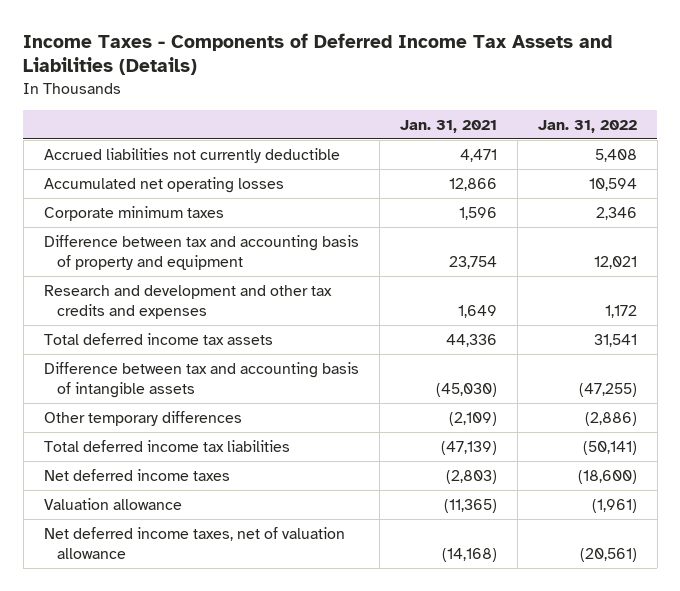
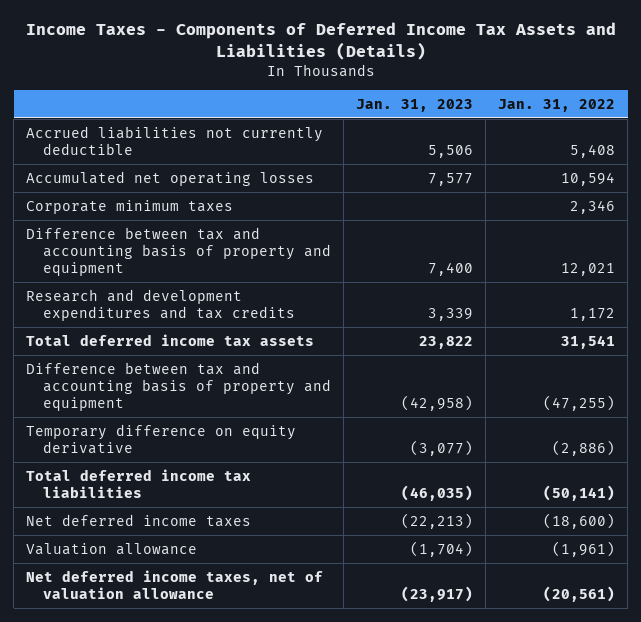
- | Jan. 31, 2021 | Jan. 31, 2022
+ | Jan. 31, 2023 | Jan. 31, 2022
- Research and development and other tax credits and expenses | 1,649 | 1,172
+ Research and development expenditures and tax credits | 3,339 | 1,172
- Difference between tax and accounting basis of intangible assets | (45,030) | (47,255)
- Other temporary differences | (2,109) | (2,886)
+ Difference between tax and accounting basis of property and equipment | (42,958) | (47,255)
+ Temporary difference on equity derivative | (3,077) | (2,886)

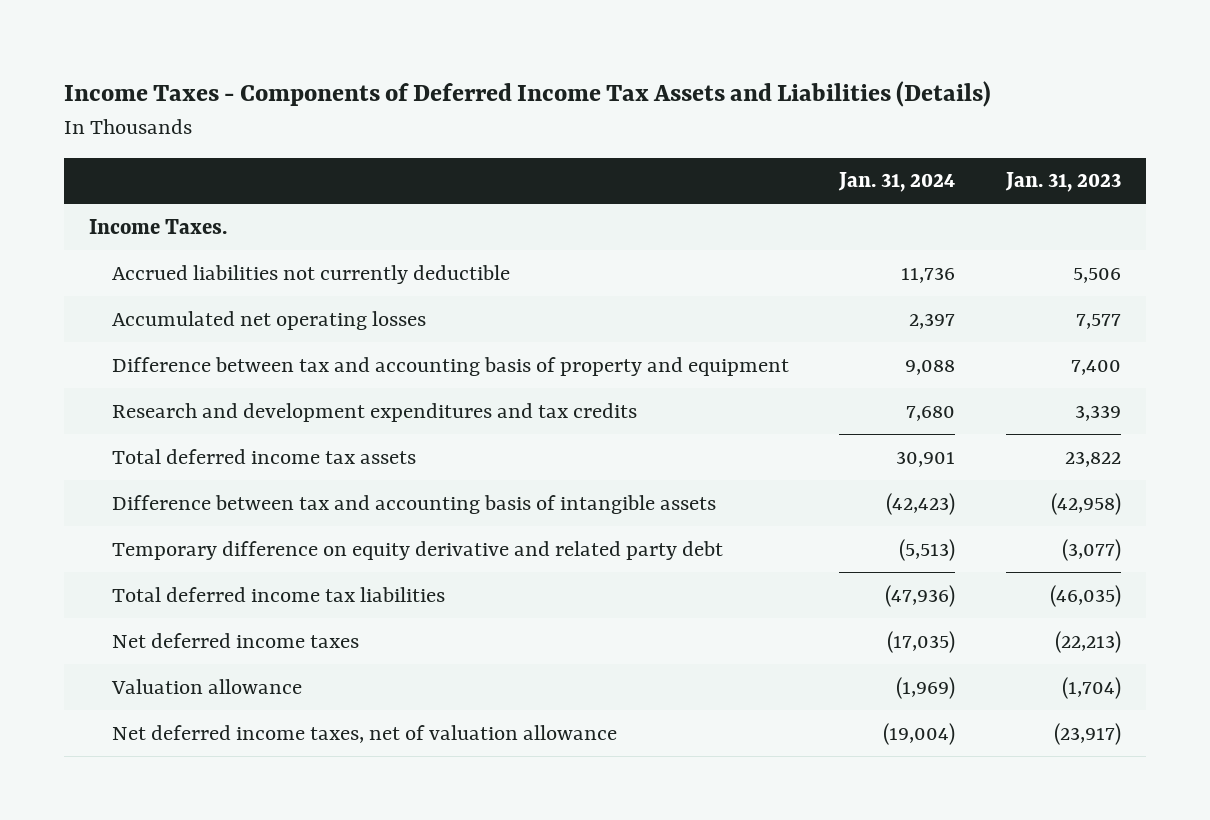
- | Jan. 31, 2023 | Jan. 31, 2022
+ | Jan. 31, 2024 | Jan. 31, 2023
+ Income Taxes.
- Corporate minimum taxes | | 2,346
- Difference between tax and accounting basis of property and equipment | (42,958) | (47,255)
- Temporary difference on equity derivative | (3,077) | (2,886)
+ Difference between tax and accounting basis of intangible assets | (42,423) | (42,958)
+ Temporary difference on equity derivative and related party debt | (5,513) | (3,077)

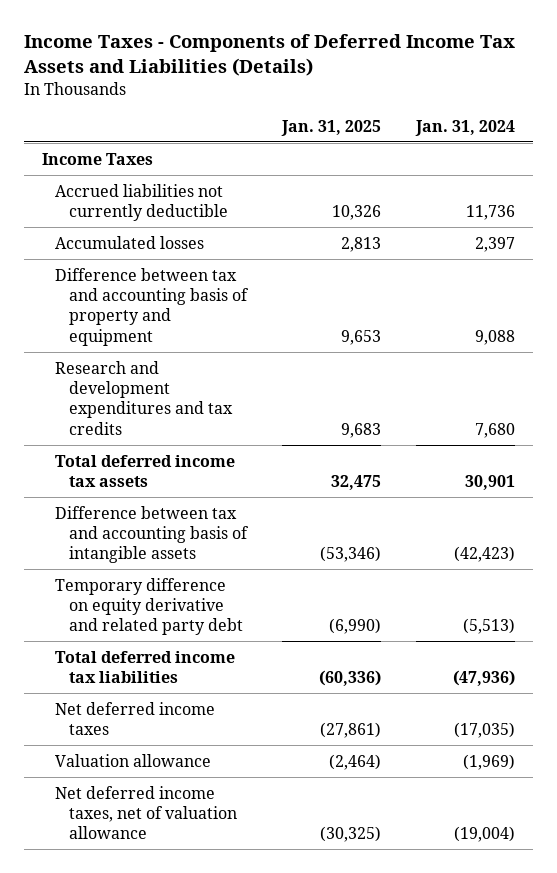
- | Jan. 31, 2024 | Jan. 31, 2023
+ | Jan. 31, 2025 | Jan. 31, 2024
- Income Taxes.
+ Income Taxes
- Accumulated net operating losses | 2,397 | 7,577
+ Accumulated losses | 2,813 | 2,397

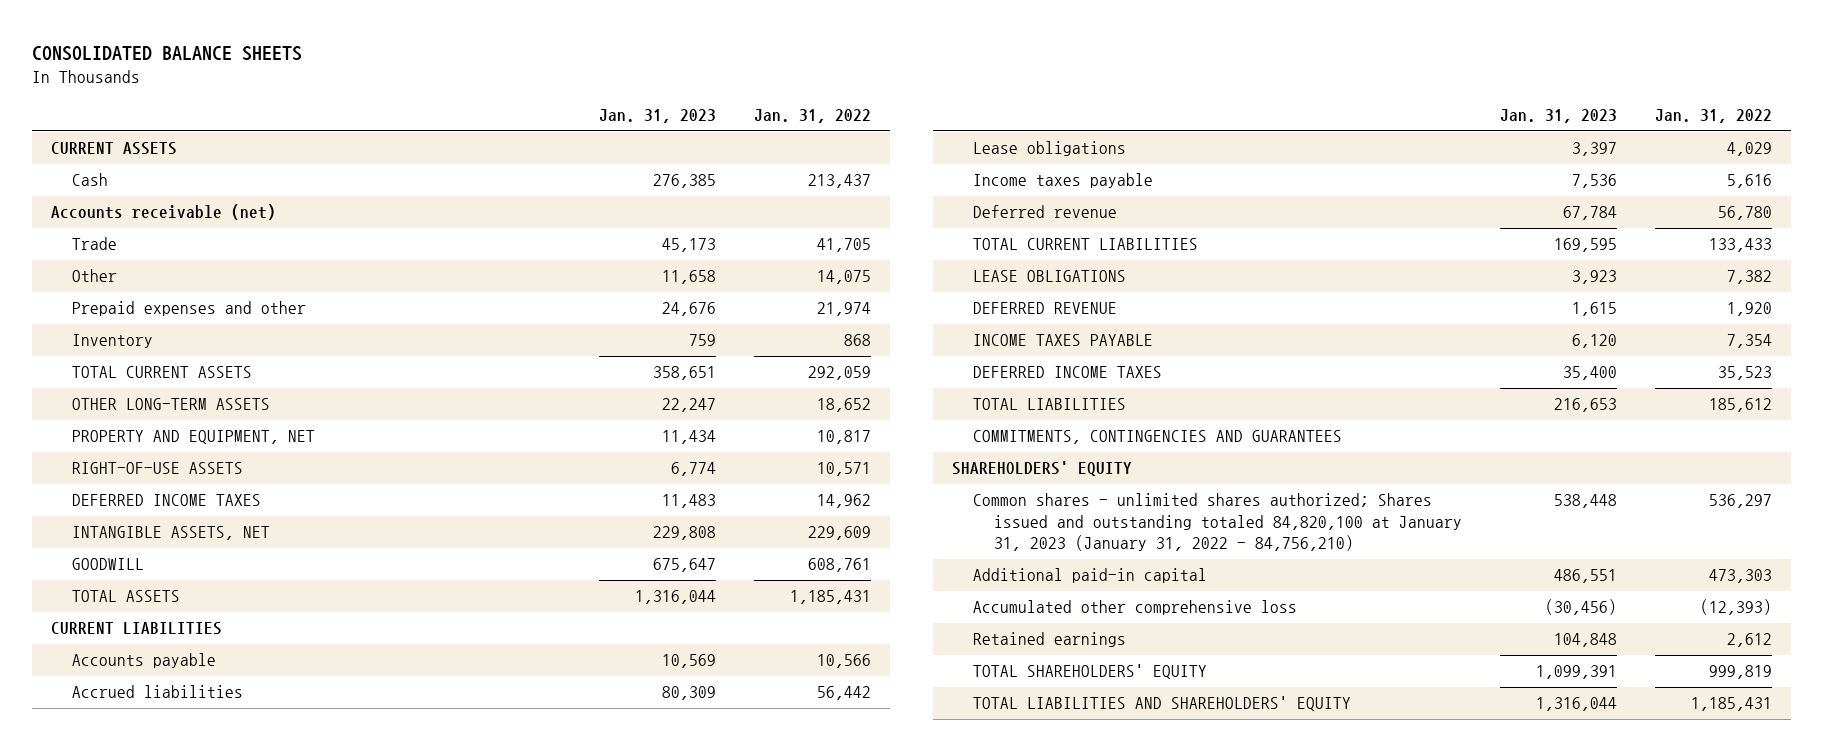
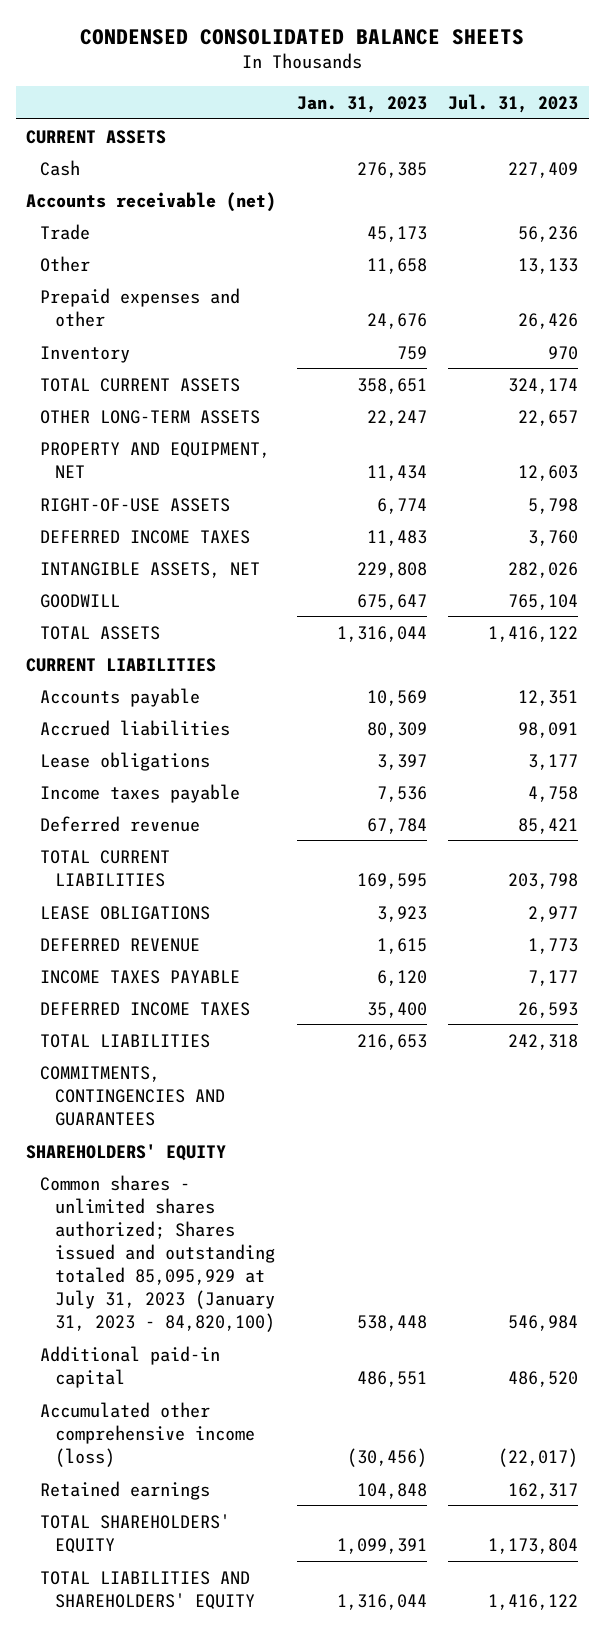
- CONSOLIDATED BALANCE SHEETS
+ CONDENSED CONSOLIDATED BALANCE SHEETS
- | Jan. 31, 2023 | Jan. 31, 2022
+ | Jan. 31, 2023 | Jul. 31, 2023
- Common shares - unlimited shares authorized; Shares issued and outstanding totaled 84,820,100 at January 31, 2023 (January 31, 2022 - 84,756,210) | 538,448 | 536,297
+ Common shares - unlimited shares authorized; Shares issued and outstanding totaled 85,095,929 at July 31, 2023 (January 31, 2023 - 84,820,100) | 538,448 | 546,984
- Accumulated other comprehensive loss | (30,456) | (12,393)
+ Accumulated other comprehensive income (loss) | (30,456) | (22,017)

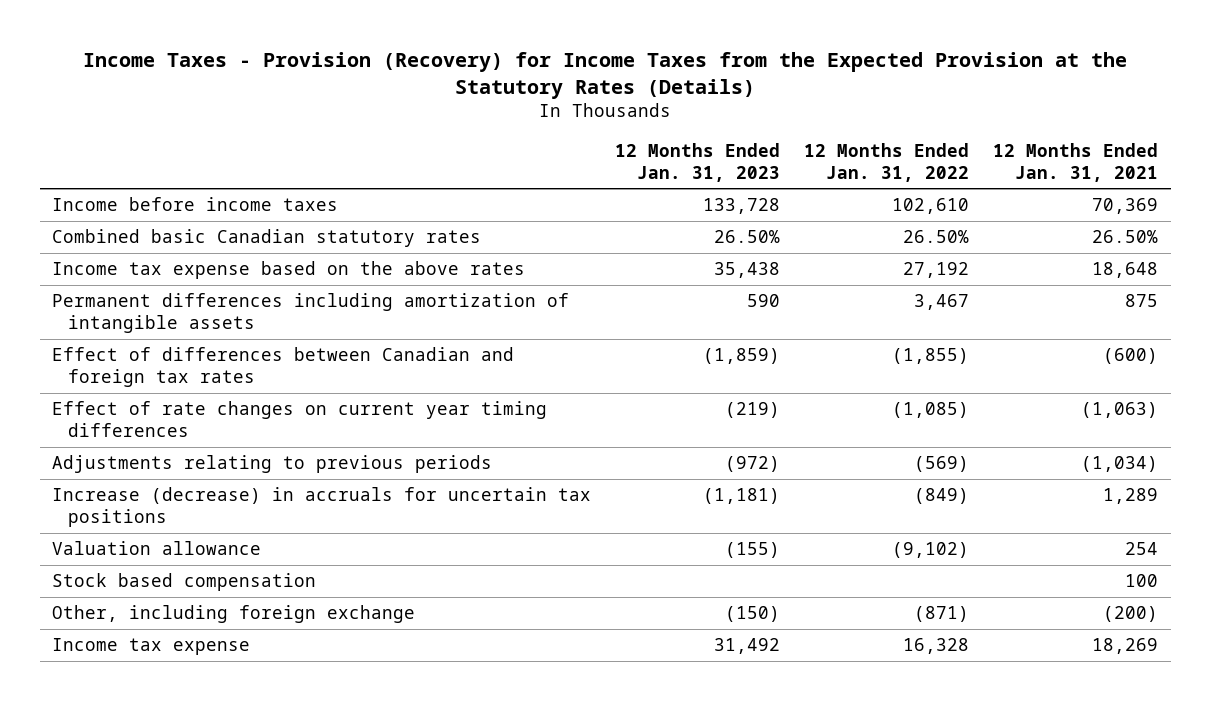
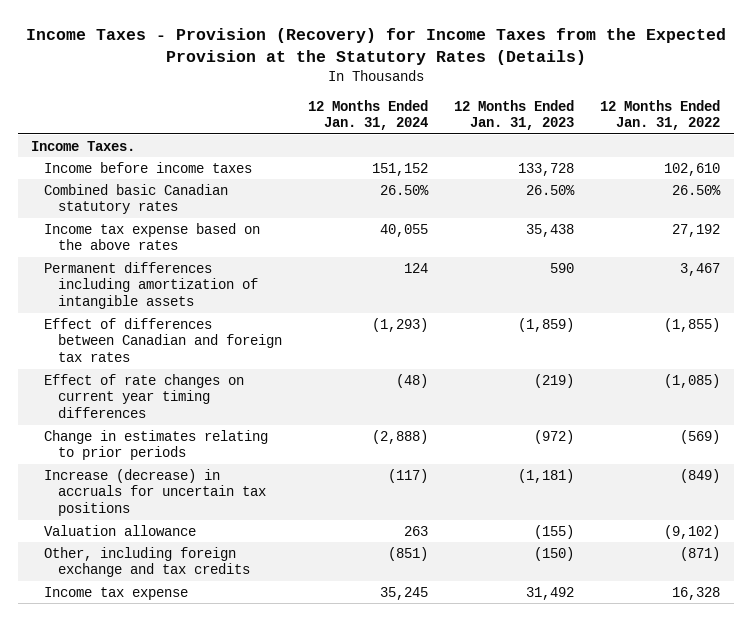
- | 12 Months Ended Jan. 31, 2023 | 12 Months Ended Jan. 31, 2022 | 12 Months Ended Jan. 31, 2021
+ | 12 Months Ended Jan. 31, 2024 | 12 Months Ended Jan. 31, 2023 | 12 Months Ended Jan. 31, 2022
+ Income Taxes.
- Adjustments relating to previous periods | (972) | (569) | (1,034)
+ Change in estimates relating to prior periods | (2,888) | (972) | (569)
- Stock based compensation | | | 100
- Other, including foreign exchange | (150) | (871) | (200)
+ Other, including foreign exchange and tax credits | (851) | (150) | (871)

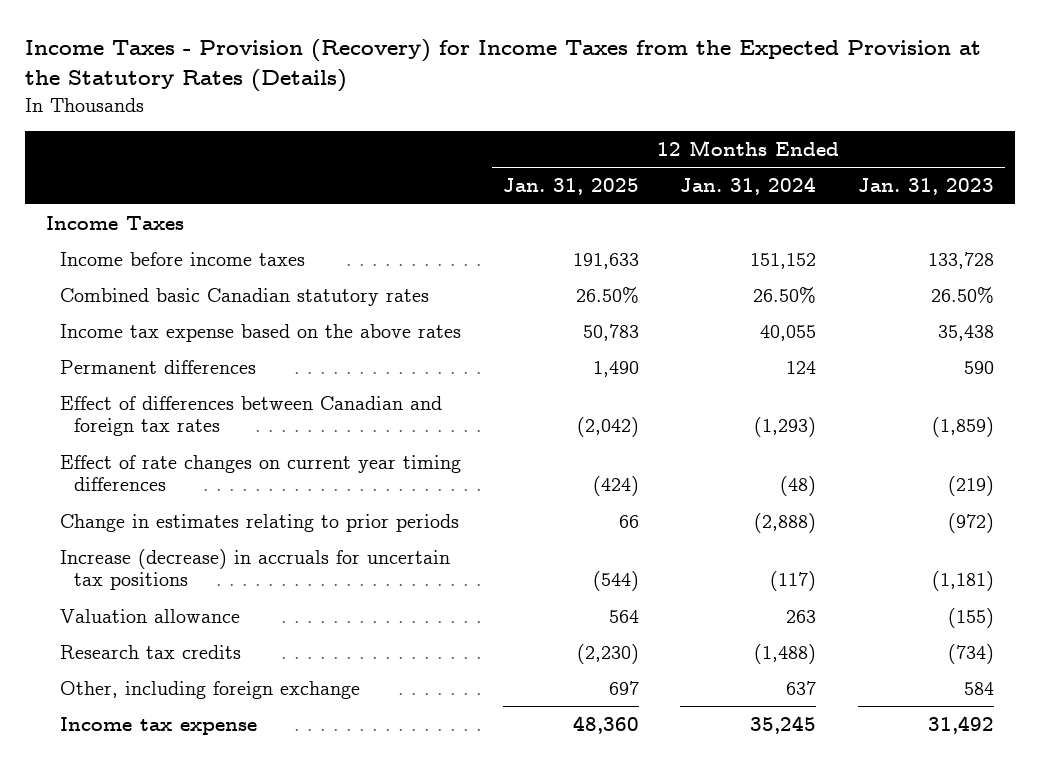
- | 12 Months Ended Jan. 31, 2024 | 12 Months Ended Jan. 31, 2023 | 12 Months Ended Jan. 31, 2022
+ | 12 Months Ended Jan. 31, 2025 | 12 Months Ended Jan. 31, 2024 | 12 Months Ended Jan. 31, 2023
- Income Taxes.
+ Income Taxes
- Permanent differences including amortization of intangible assets | 124 | 590 | 3,467
+ Permanent differences | 1,490 | 124 | 590
- Other, including foreign exchange and tax credits | (851) | (150) | (871)
+ Research tax credits | (2,230) | (1,488) | (734)
+ Other, including foreign exchange | 697 | 637 | 584

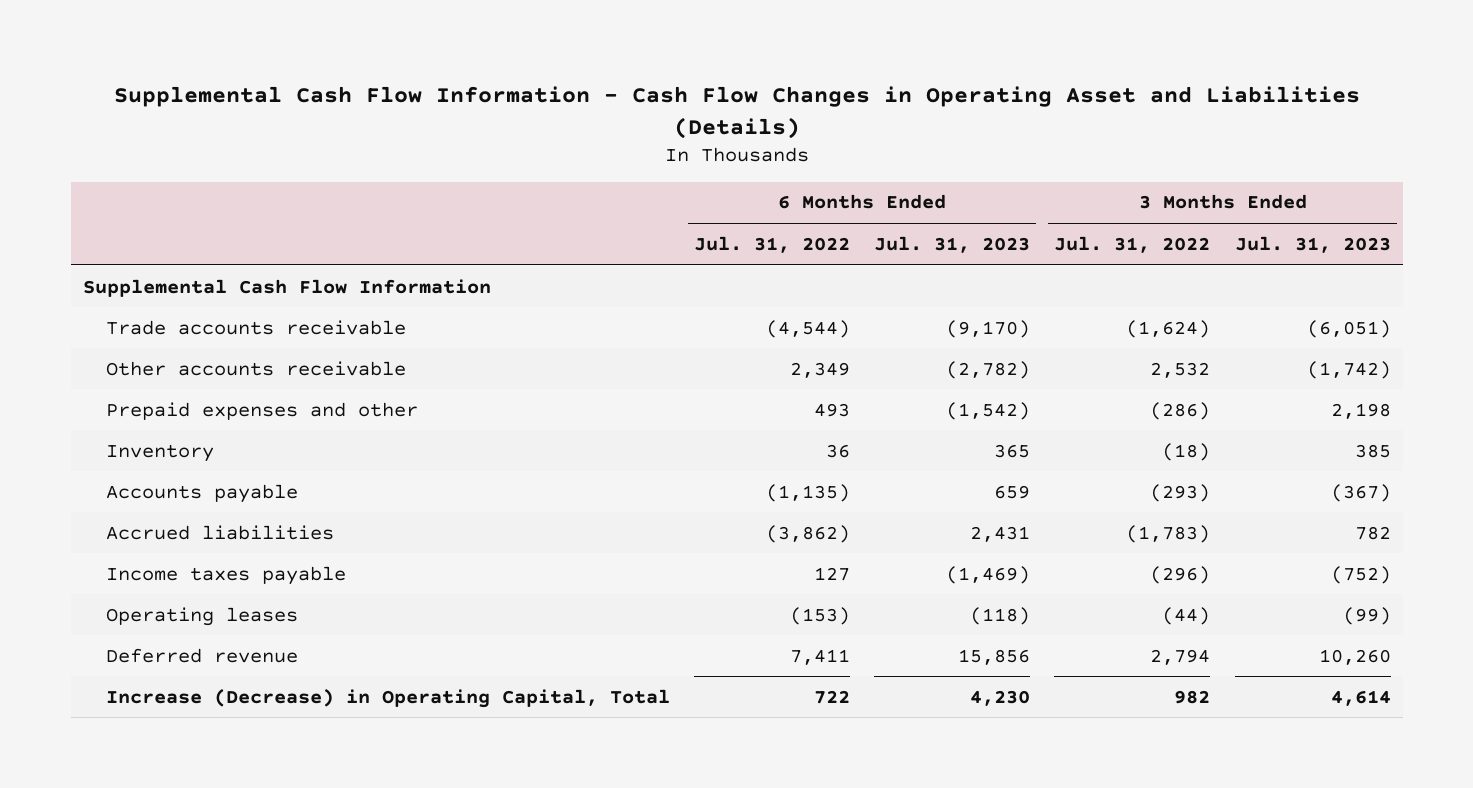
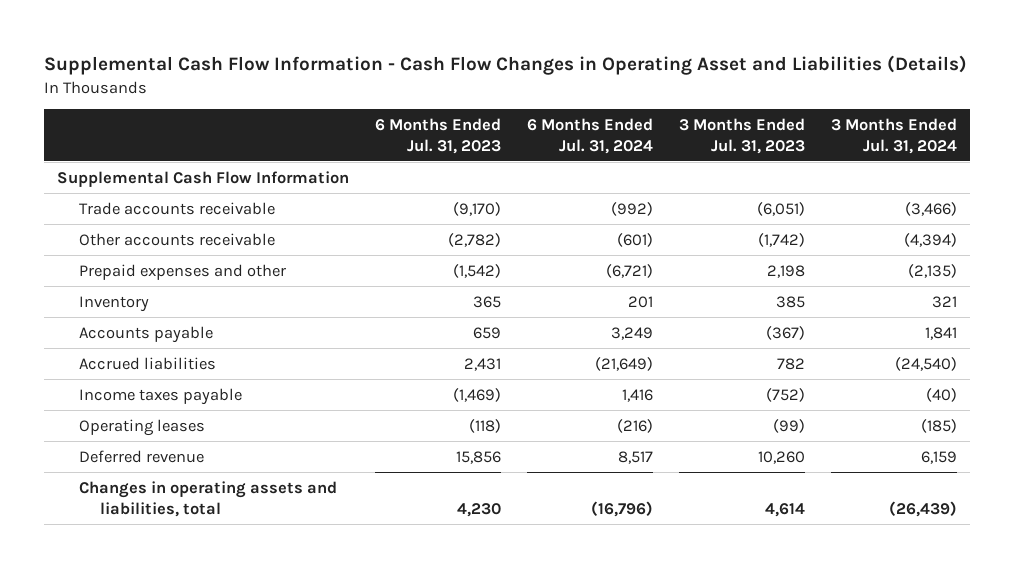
- | 6 Months Ended Jul. 31, 2022 | 6 Months Ended Jul. 31, 2023 | 3 Months Ended Jul. 31, 2022 | 3 Months Ended Jul. 31, 2023
+ | 6 Months Ended Jul. 31, 2023 | 6 Months Ended Jul. 31, 2024 | 3 Months Ended Jul. 31, 2023 | 3 Months Ended Jul. 31, 2024
- Increase (Decrease) in Operating Capital, Total | 722 | 4,230 | 982 | 4,614
+ Changes in operating assets and liabilities, total | 4,230 | (16,796) | 4,614 | (26,439)

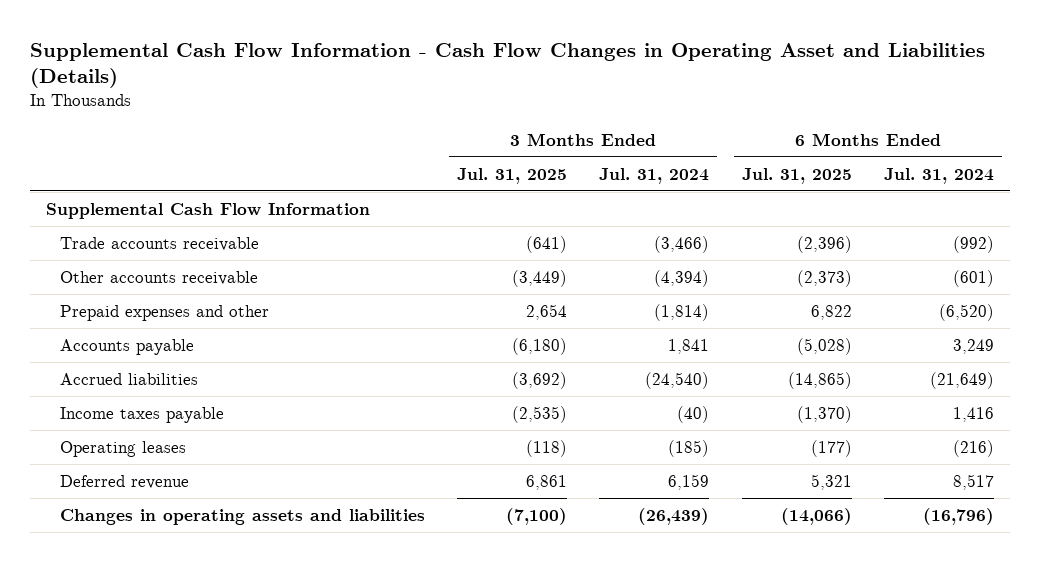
- | 6 Months Ended Jul. 31, 2023 | 6 Months Ended Jul. 31, 2024 | 3 Months Ended Jul. 31, 2023 | 3 Months Ended Jul. 31, 2024
+ | 3 Months Ended Jul. 31, 2025 | 3 Months Ended Jul. 31, 2024 | 6 Months Ended Jul. 31, 2025 | 6 Months Ended Jul. 31, 2024
- Prepaid expenses and other | (1,542) | (6,721) | 2,198 | (2,135)
- Inventory | 365 | 201 | 385 | 321
+ Prepaid expenses and other | 2,654 | (1,814) | 6,822 | (6,520)
- Changes in operating assets and liabilities, total | 4,230 | (16,796) | 4,614 | (26,439)
+ Changes in operating assets and liabilities | (7,100) | (26,439) | (14,066) | (16,796)

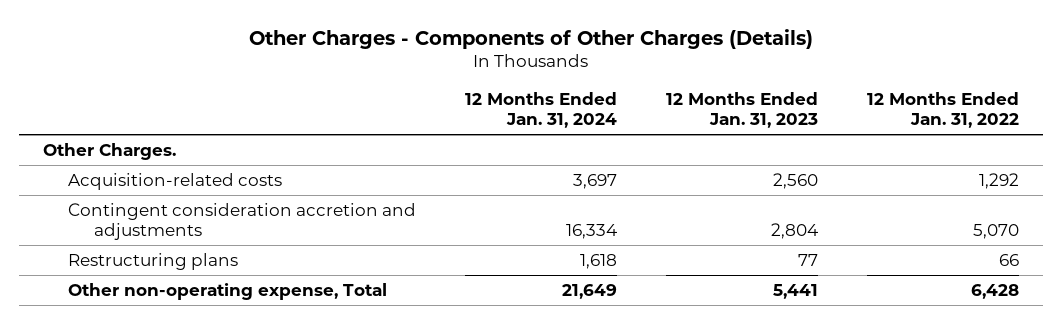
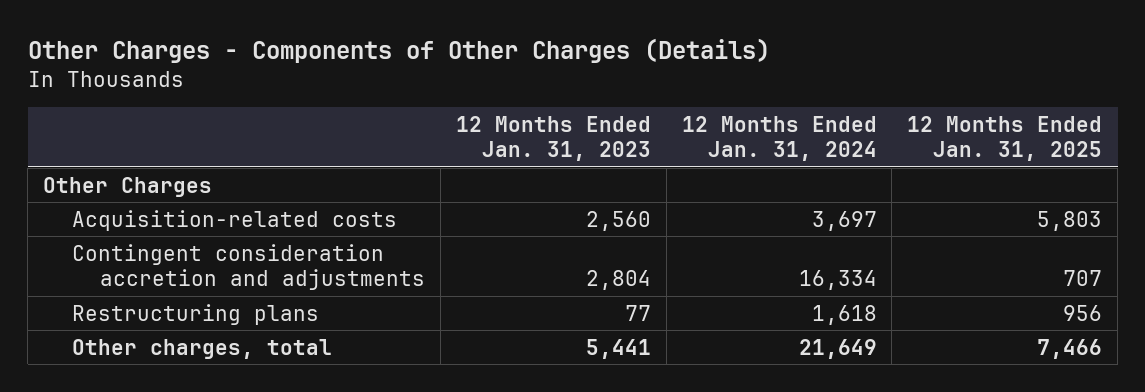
- | 12 Months Ended Jan. 31, 2024 | 12 Months Ended Jan. 31, 2023 | 12 Months Ended Jan. 31, 2022
+ | 12 Months Ended Jan. 31, 2023 | 12 Months Ended Jan. 31, 2024 | 12 Months Ended Jan. 31, 2025
- Other Charges.
+ Other Charges
- Other non-operating expense, Total | 21,649 | 5,441 | 6,428
+ Other charges, total | 5,441 | 21,649 | 7,466

